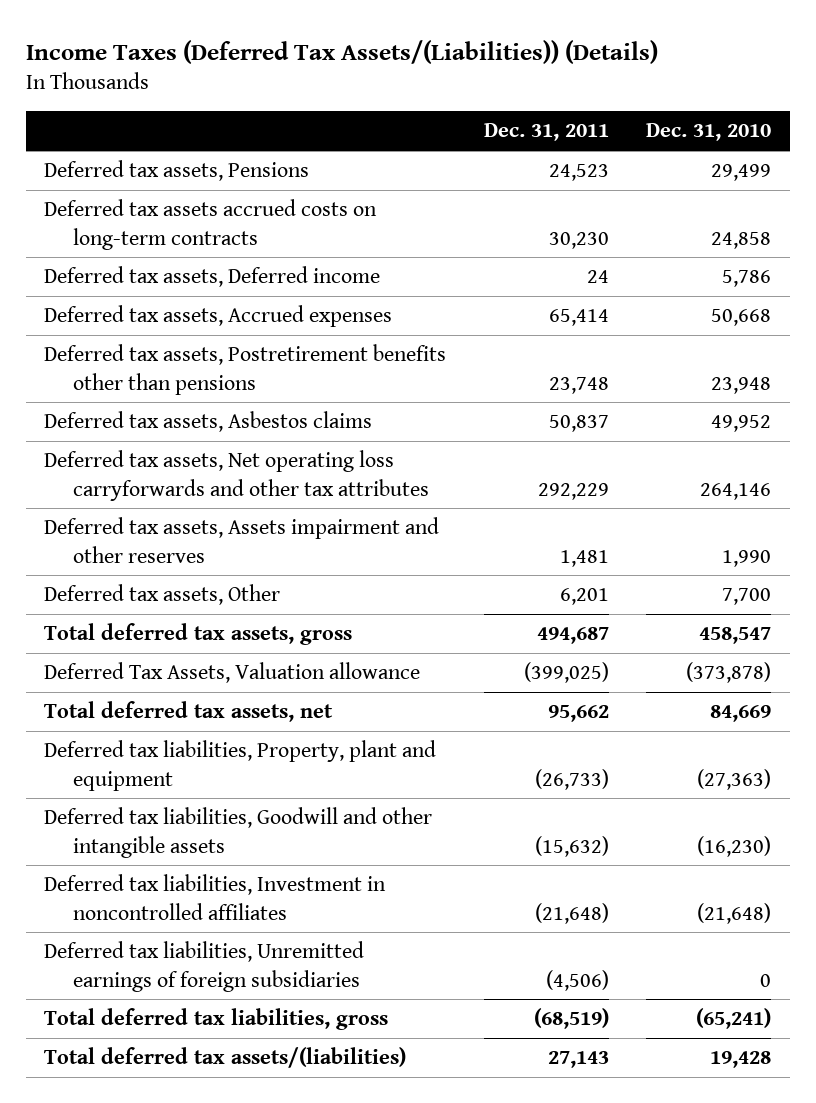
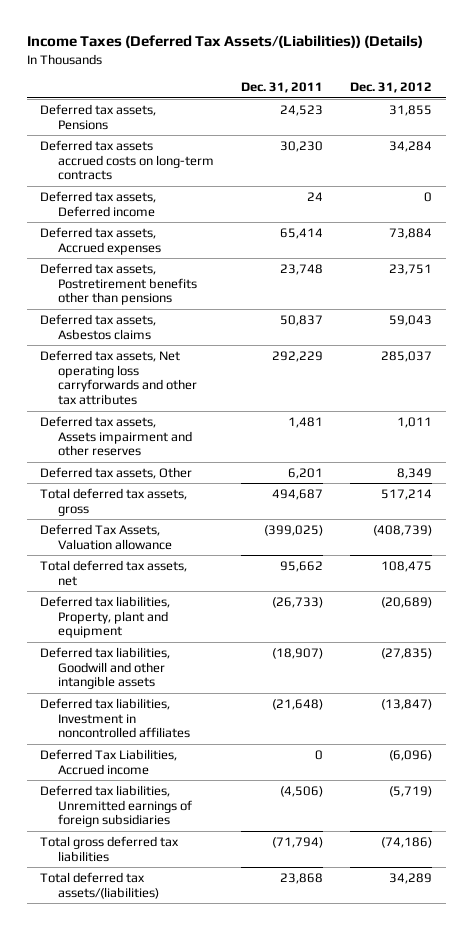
- | Dec. 31, 2011 | Dec. 31, 2010
+ | Dec. 31, 2011 | Dec. 31, 2012
- Deferred tax liabilities, Goodwill and other intangible assets | (15,632) | (16,230)
+ Deferred tax liabilities, Goodwill and other intangible assets | (18,907) | (27,835)
+ Deferred Tax Liabilities, Accrued income | 0 | (6,096)
- Total deferred tax liabilities, gross | (68,519) | (65,241)
- Total deferred tax assets/(liabilities) | 27,143 | 19,428
+ Total gross deferred tax liabilities | (71,794) | (74,186)
+ Total deferred tax assets/(liabilities) | 23,868 | 34,289

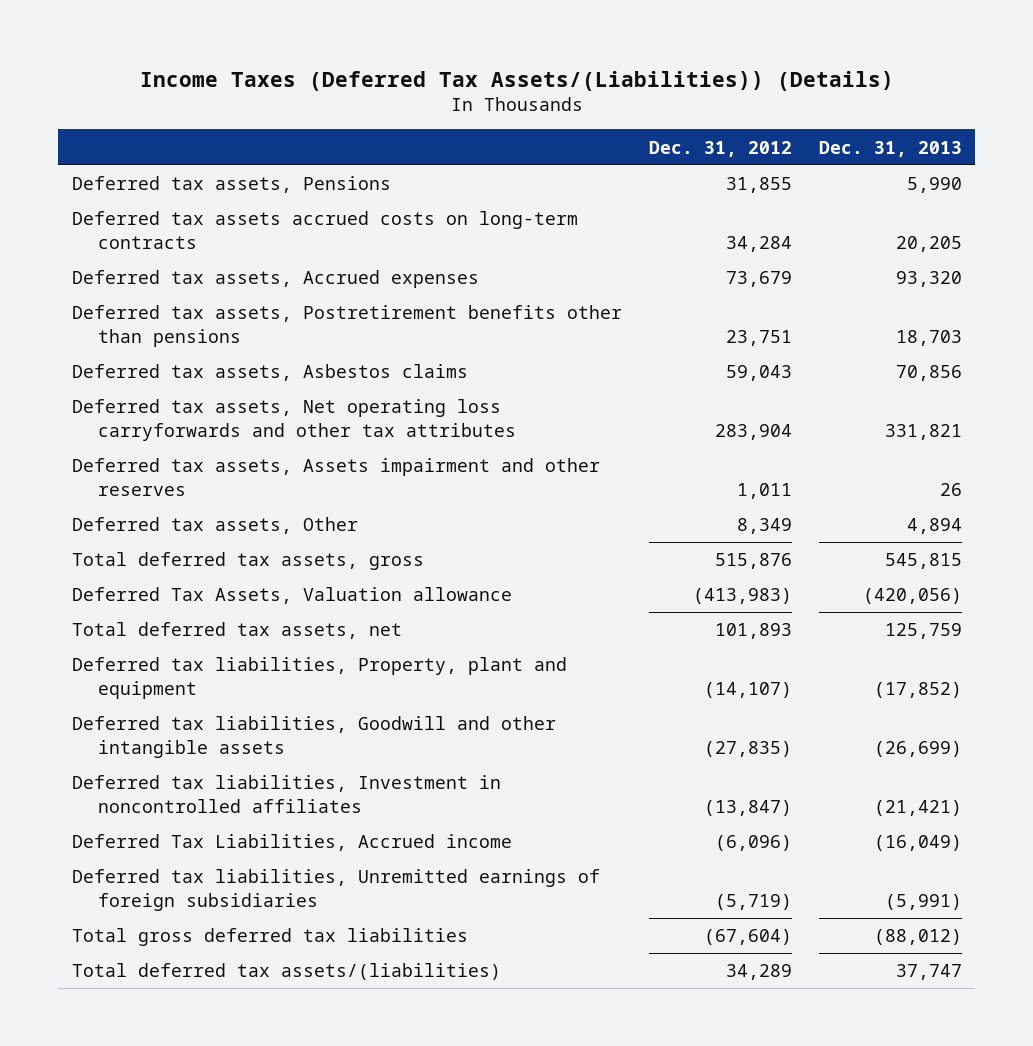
- | Dec. 31, 2011 | Dec. 31, 2012
+ | Dec. 31, 2012 | Dec. 31, 2013
- Deferred tax assets, Deferred income | 24 | 0
- Deferred tax assets, Accrued expenses | 65,414 | 73,884
+ Deferred tax assets, Accrued expenses | 73,679 | 93,320
- Deferred tax assets, Net operating loss carryforwards and other tax attributes | 292,229 | 285,037
+ Deferred tax assets, Net operating loss carryforwards and other tax attributes | 283,904 | 331,821
- Total deferred tax assets, gross | 494,687 | 517,214
- Deferred Tax Assets, Valuation allowance | (399,025) | (408,739)
- Total deferred tax assets, net | 95,662 | 108,475
- Deferred tax liabilities, Property, plant and equipment | (26,733) | (20,689)
+ Total deferred tax assets, gross | 515,876 | 545,815
+ Deferred Tax Assets, Valuation allowance | (413,983) | (420,056)
+ Total deferred tax assets, net | 101,893 | 125,759
+ Deferred tax liabilities, Property, plant and equipment | (14,107) | (17,852)
- Total gross deferred tax liabilities | (71,794) | (74,186)
+ Total gross deferred tax liabilities | (67,604) | (88,012)

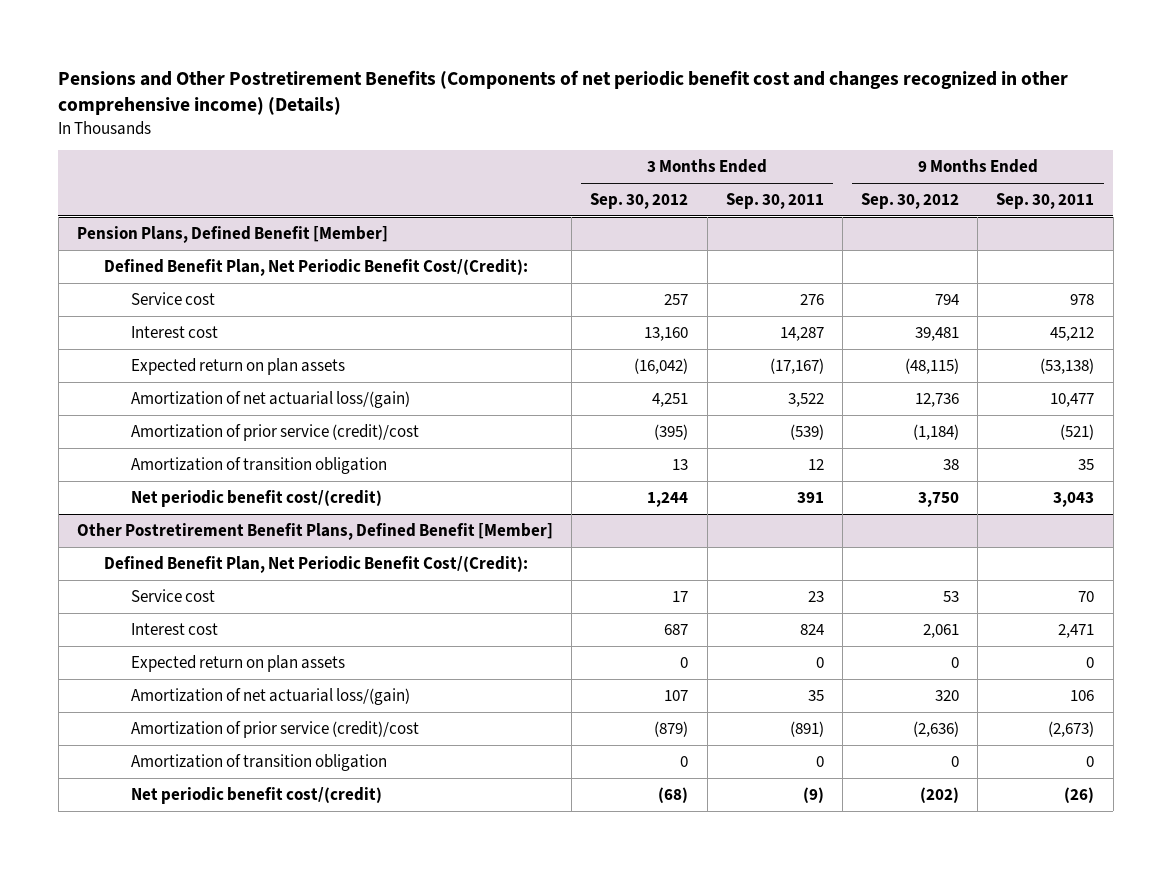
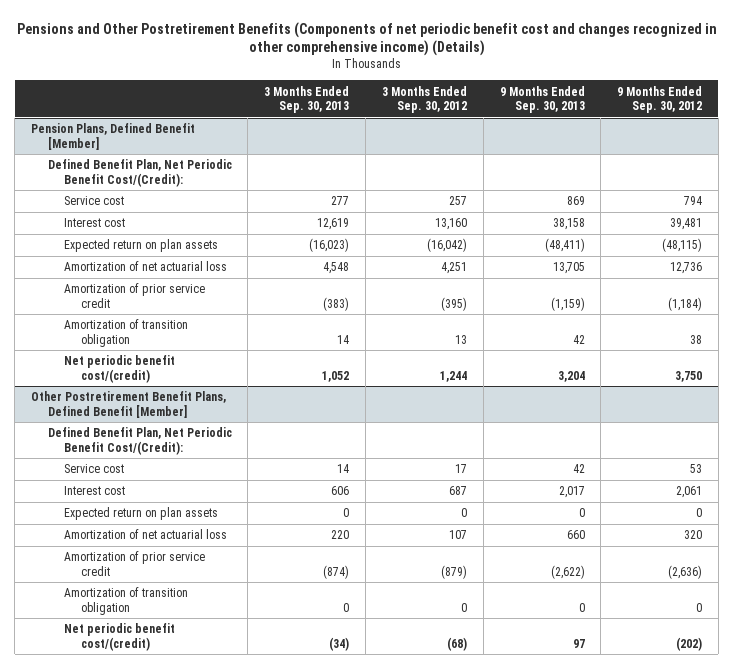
- | 3 Months Ended Sep. 30, 2012 | 3 Months Ended Sep. 30, 2011 | 9 Months Ended Sep. 30, 2012 | 9 Months Ended Sep. 30, 2011
+ | 3 Months Ended Sep. 30, 2013 | 3 Months Ended Sep. 30, 2012 | 9 Months Ended Sep. 30, 2013 | 9 Months Ended Sep. 30, 2012
@ Pension Plans, Defined Benefit [Member]
- Amortization of net actuarial loss/(gain) | 4,251 | 3,522 | 12,736 | 10,477
- Amortization of prior service (credit)/cost | (395) | (539) | (1,184) | (521)
+ Amortization of net actuarial loss | 4,548 | 4,251 | 13,705 | 12,736
+ Amortization of prior service credit | (383) | (395) | (1,159) | (1,184)
@ Other Postretirement Benefit Plans, Defined Benefit [Member]
- Amortization of net actuarial loss/(gain) | 107 | 35 | 320 | 106
- Amortization of prior service (credit)/cost | (879) | (891) | (2,636) | (2,673)
+ Amortization of net actuarial loss | 220 | 107 | 660 | 320
+ Amortization of prior service credit | (874) | (879) | (2,622) | (2,636)

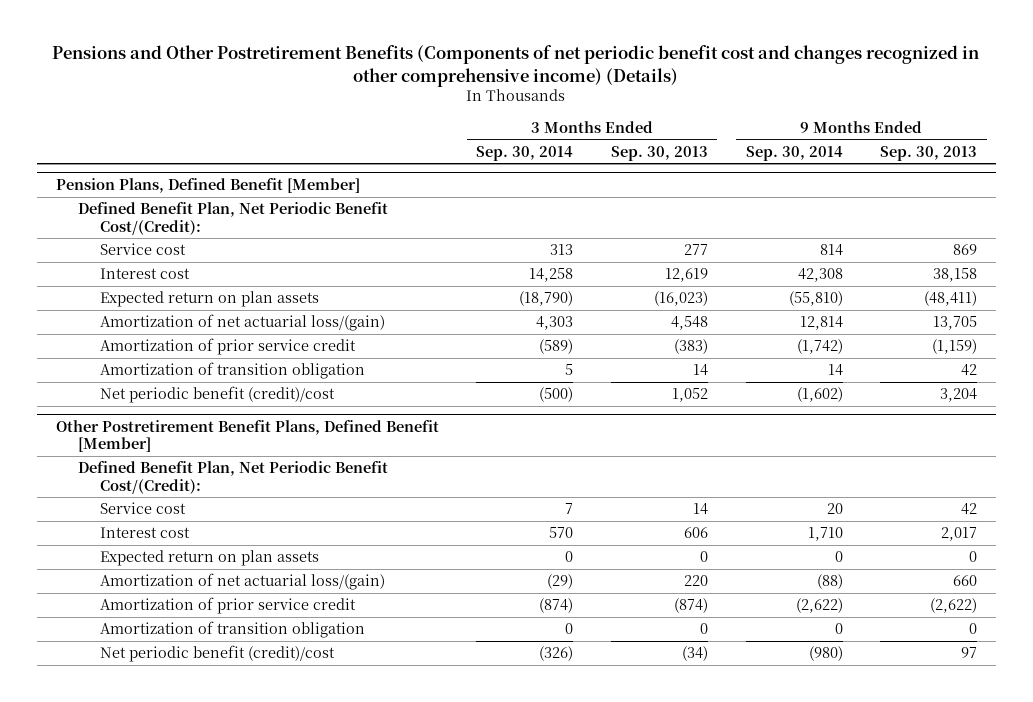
- | 3 Months Ended Sep. 30, 2013 | 3 Months Ended Sep. 30, 2012 | 9 Months Ended Sep. 30, 2013 | 9 Months Ended Sep. 30, 2012
+ | 3 Months Ended Sep. 30, 2014 | 3 Months Ended Sep. 30, 2013 | 9 Months Ended Sep. 30, 2014 | 9 Months Ended Sep. 30, 2013
@ Pension Plans, Defined Benefit [Member]
- Amortization of net actuarial loss | 4,548 | 4,251 | 13,705 | 12,736
+ Amortization of net actuarial loss/(gain) | 4,303 | 4,548 | 12,814 | 13,705
- Net periodic benefit cost/(credit) | 1,052 | 1,244 | 3,204 | 3,750
+ Net periodic benefit (credit)/cost | (500) | 1,052 | (1,602) | 3,204
@ Other Postretirement Benefit Plans, Defined Benefit [Member]
- Amortization of net actuarial loss | 220 | 107 | 660 | 320
+ Amortization of net actuarial loss/(gain) | (29) | 220 | (88) | 660
- Net periodic benefit cost/(credit) | (34) | (68) | 97 | (202)
+ Net periodic benefit (credit)/cost | (326) | (34) | (980) | 97

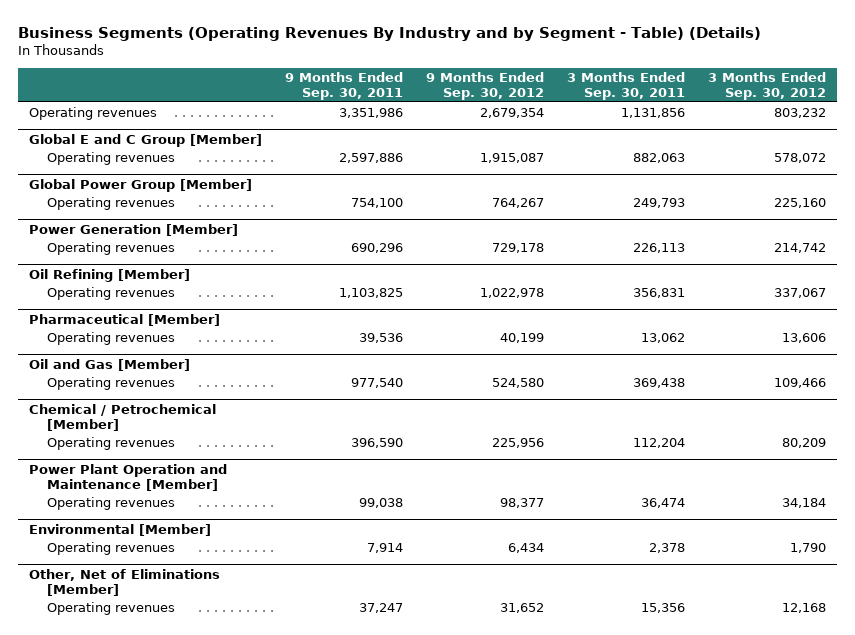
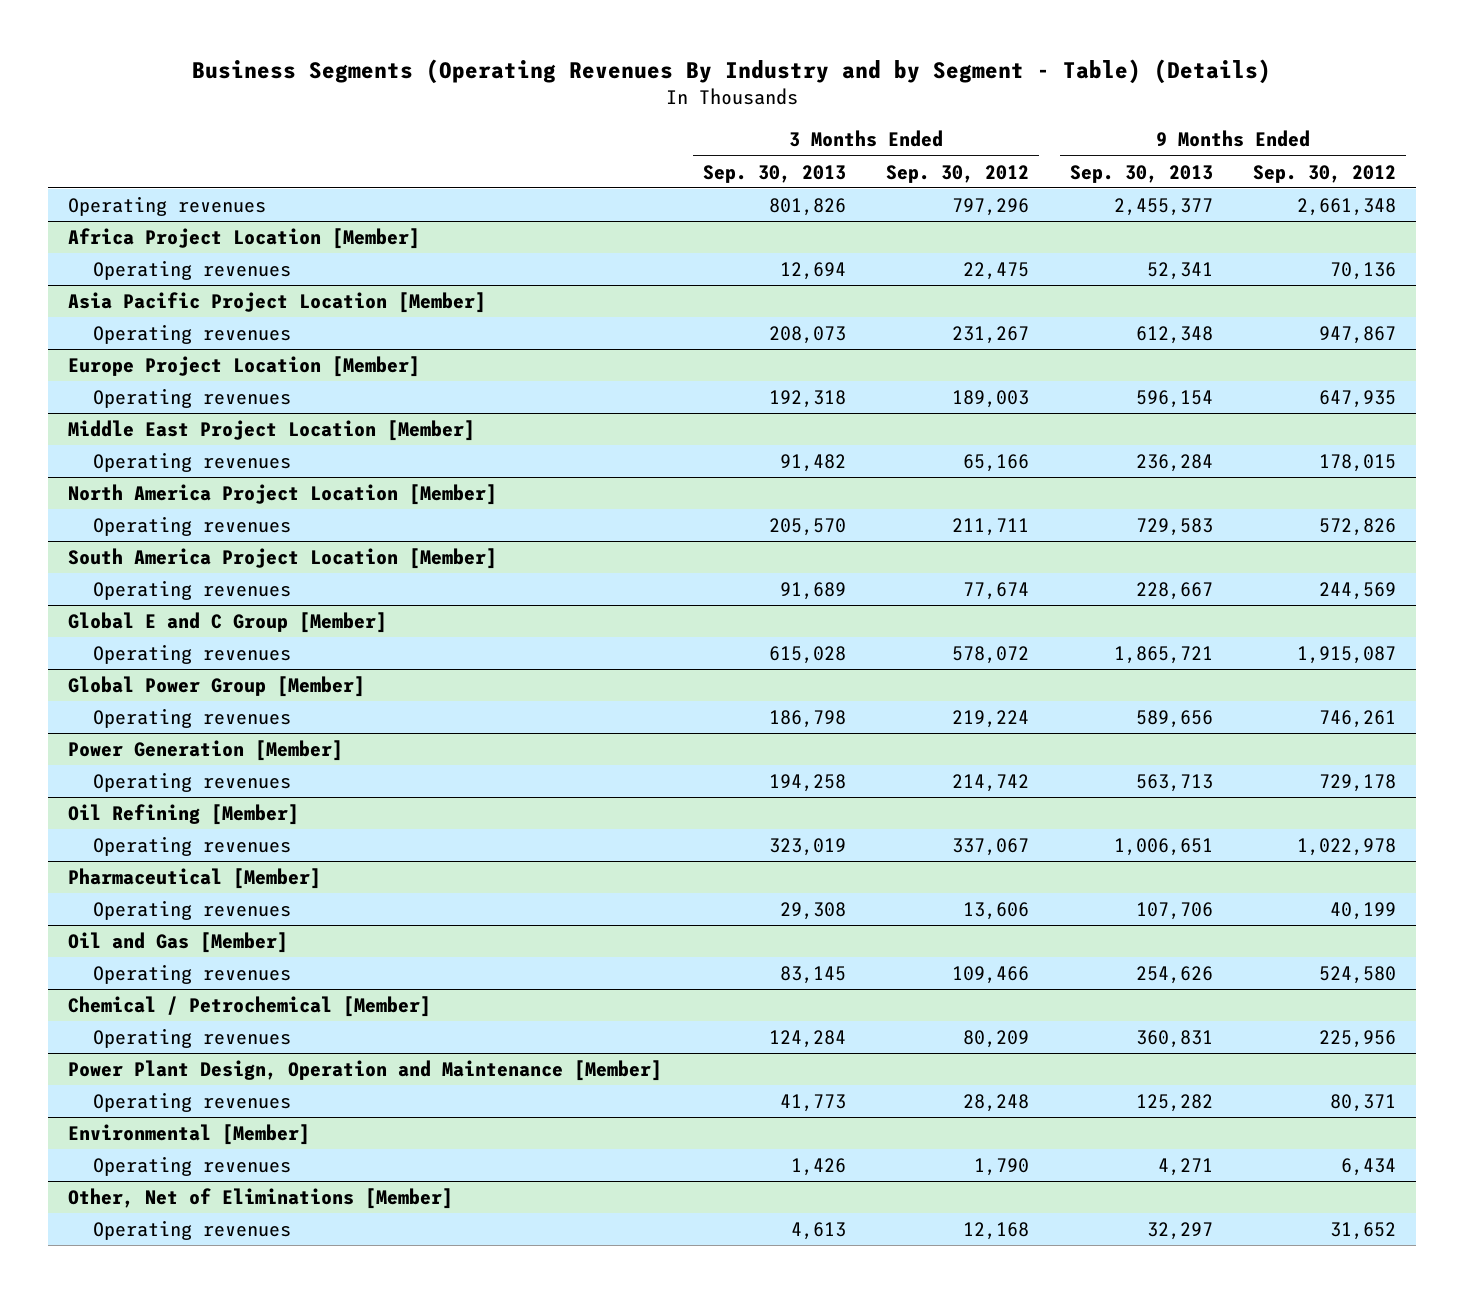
- | 9 Months Ended Sep. 30, 2011 | 9 Months Ended Sep. 30, 2012 | 3 Months Ended Sep. 30, 2011 | 3 Months Ended Sep. 30, 2012
+ | 3 Months Ended Sep. 30, 2013 | 3 Months Ended Sep. 30, 2012 | 9 Months Ended Sep. 30, 2013 | 9 Months Ended Sep. 30, 2012
- Operating revenues | 3,351,986 | 2,679,354 | 1,131,856 | 803,232
+ Operating revenues | 801,826 | 797,296 | 2,455,377 | 2,661,348
+ Africa Project Location [Member]
+ Operating revenues | 12,694 | 22,475 | 52,341 | 70,136
+ Asia Pacific Project Location [Member]
+ Operating revenues | 208,073 | 231,267 | 612,348 | 947,867
+ Europe Project Location [Member]
+ Operating revenues | 192,318 | 189,003 | 596,154 | 647,935
+ Middle East Project Location [Member]
+ Operating revenues | 91,482 | 65,166 | 236,284 | 178,015
+ North America Project Location [Member]
+ Operating revenues | 205,570 | 211,711 | 729,583 | 572,826
+ South America Project Location [Member]
+ Operating revenues | 91,689 | 77,674 | 228,667 | 244,569
@ Global Power Group [Member]
- Operating revenues | 754,100 | 764,267 | 249,793 | 225,160
+ Operating revenues | 186,798 | 219,224 | 589,656 | 746,261
- Power Plant Operation and Maintenance [Member]
- Operating revenues | 99,038 | 98,377 | 36,474 | 34,184
+ Power Plant Design, Operation and Maintenance [Member]
+ Operating revenues | 41,773 | 28,248 | 125,282 | 80,371

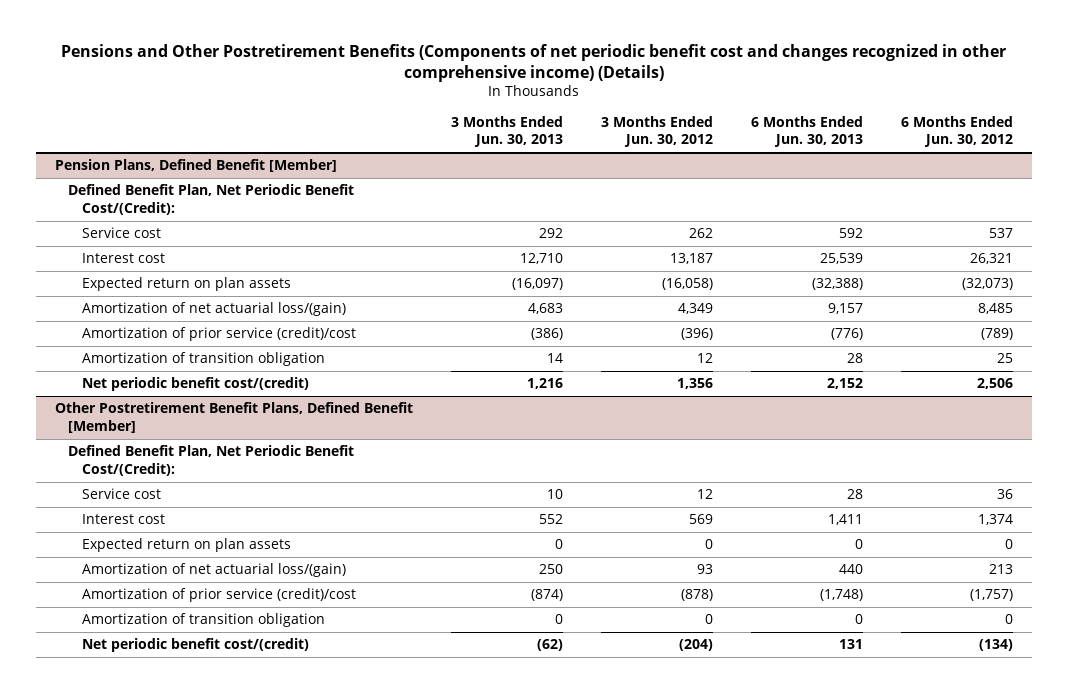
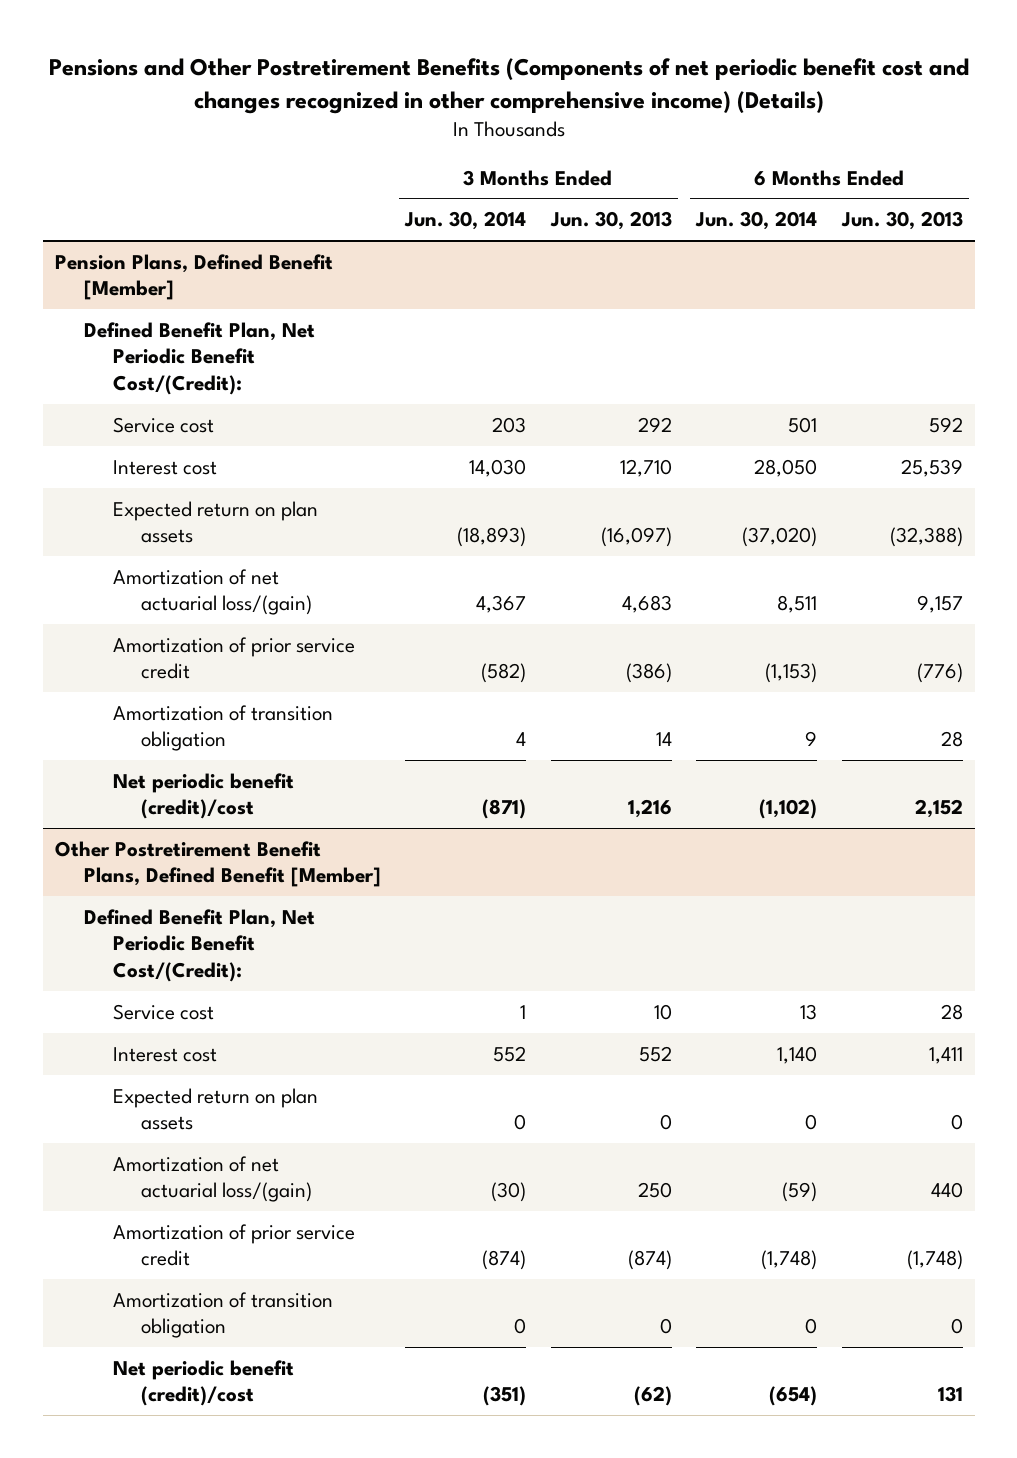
- | 3 Months Ended Jun. 30, 2013 | 3 Months Ended Jun. 30, 2012 | 6 Months Ended Jun. 30, 2013 | 6 Months Ended Jun. 30, 2012
+ | 3 Months Ended Jun. 30, 2014 | 3 Months Ended Jun. 30, 2013 | 6 Months Ended Jun. 30, 2014 | 6 Months Ended Jun. 30, 2013
@ Pension Plans, Defined Benefit [Member]
- Amortization of prior service (credit)/cost | (386) | (396) | (776) | (789)
+ Amortization of prior service credit | (582) | (386) | (1,153) | (776)
- Net periodic benefit cost/(credit) | 1,216 | 1,356 | 2,152 | 2,506
+ Net periodic benefit (credit)/cost | (871) | 1,216 | (1,102) | 2,152
@ Other Postretirement Benefit Plans, Defined Benefit [Member]
- Amortization of prior service (credit)/cost | (874) | (878) | (1,748) | (1,757)
+ Amortization of prior service credit | (874) | (874) | (1,748) | (1,748)
- Net periodic benefit cost/(credit) | (62) | (204) | 131 | (134)
+ Net periodic benefit (credit)/cost | (351) | (62) | (654) | 131

